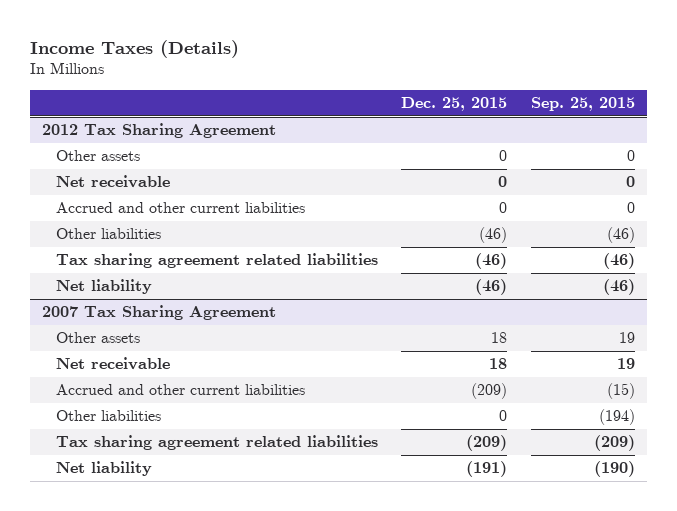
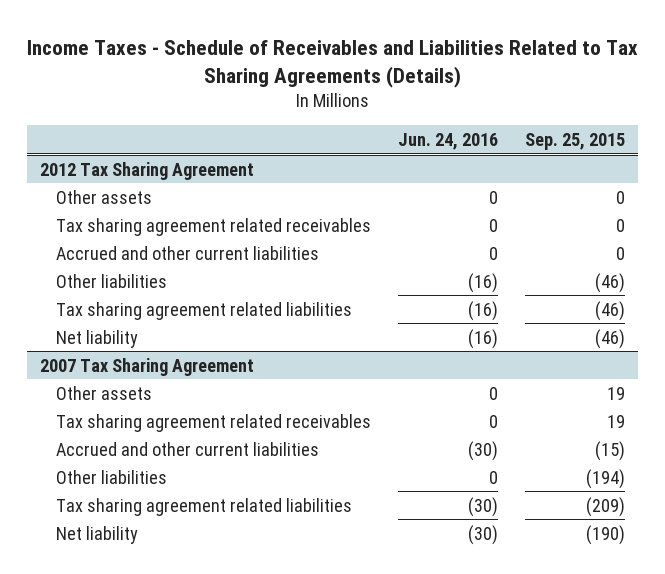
- Income Taxes (Details)
+ Income Taxes - Schedule of Receivables and Liabilities Related to Tax Sharing Agreements (Details)
- | Dec. 25, 2015 | Sep. 25, 2015
+ | Jun. 24, 2016 | Sep. 25, 2015
@ 2012 Tax Sharing Agreement
- Net receivable | 0 | 0
+ Tax sharing agreement related receivables | 0 | 0
@ 2007 Tax Sharing Agreement
- Net receivable | 18 | 19
+ Tax sharing agreement related receivables | 0 | 19

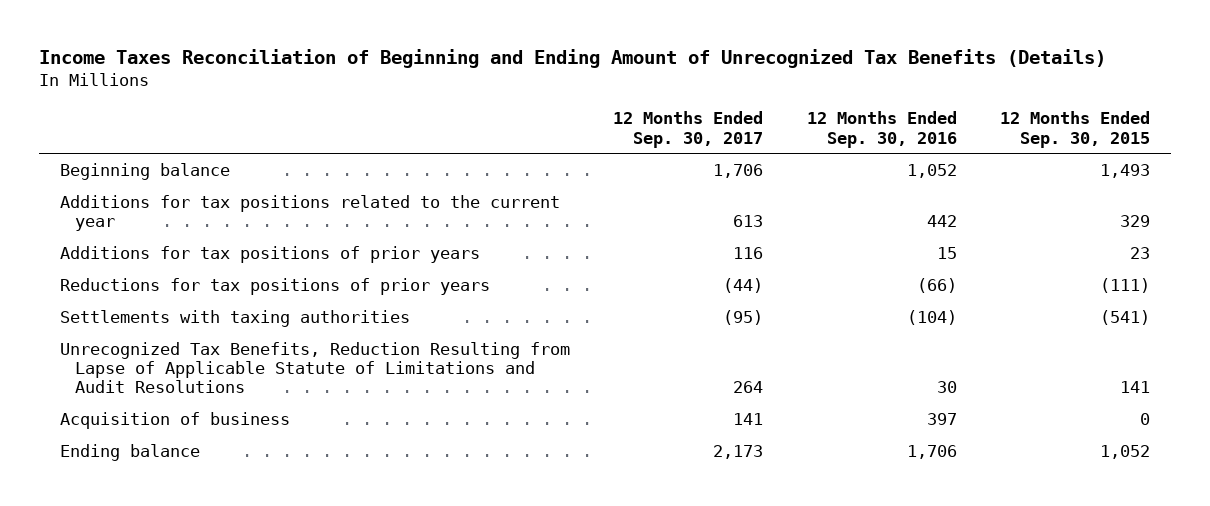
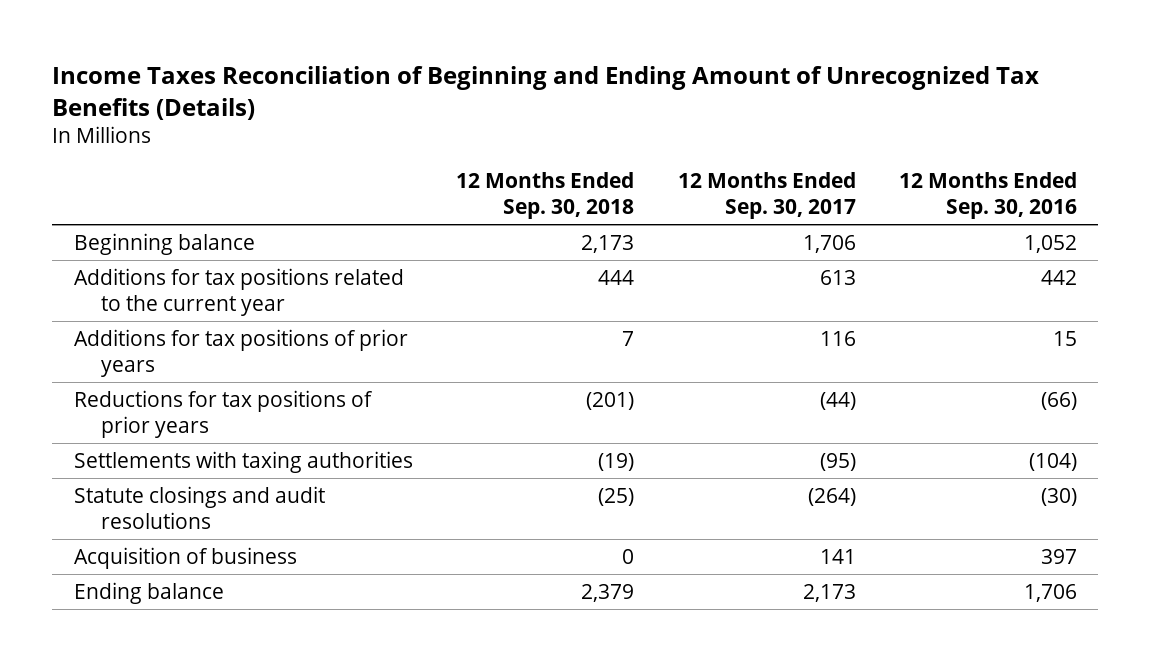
- | 12 Months Ended Sep. 30, 2017 | 12 Months Ended Sep. 30, 2016 | 12 Months Ended Sep. 30, 2015
+ | 12 Months Ended Sep. 30, 2018 | 12 Months Ended Sep. 30, 2017 | 12 Months Ended Sep. 30, 2016
- Unrecognized Tax Benefits, Reduction Resulting from Lapse of Applicable Statute of Limitations and Audit Resolutions | 264 | 30 | 141
+ Statute closings and audit resolutions | (25) | (264) | (30)

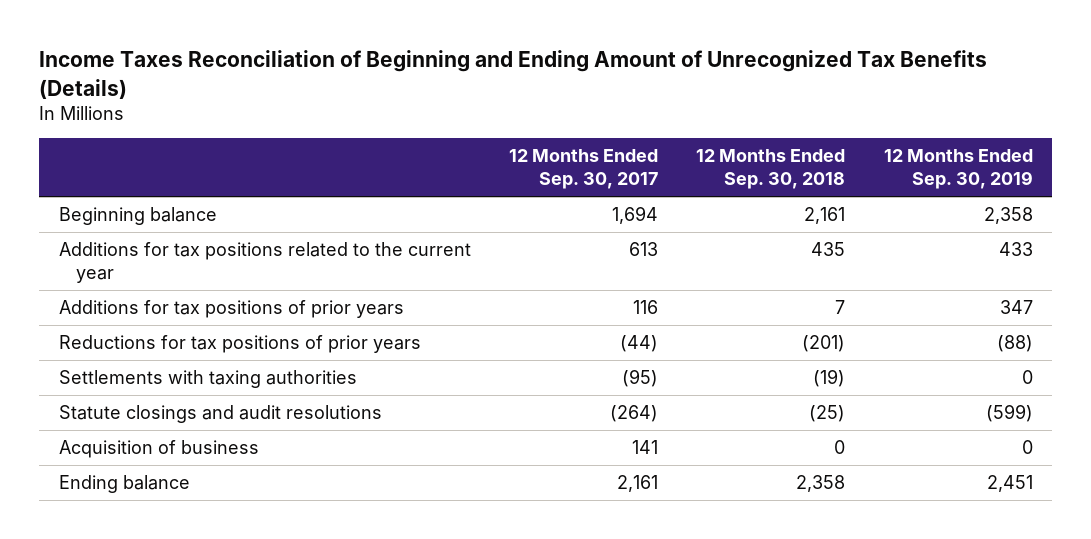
- | 12 Months Ended Sep. 30, 2018 | 12 Months Ended Sep. 30, 2017 | 12 Months Ended Sep. 30, 2016
+ | 12 Months Ended Sep. 30, 2017 | 12 Months Ended Sep. 30, 2018 | 12 Months Ended Sep. 30, 2019
- Beginning balance | 2,173 | 1,706 | 1,052
- Additions for tax positions related to the current year | 444 | 613 | 442
+ Beginning balance | 1,694 | 2,161 | 2,358
+ Additions for tax positions related to the current year | 613 | 435 | 433
- Ending balance | 2,379 | 2,173 | 1,706
+ Ending balance | 2,161 | 2,358 | 2,451

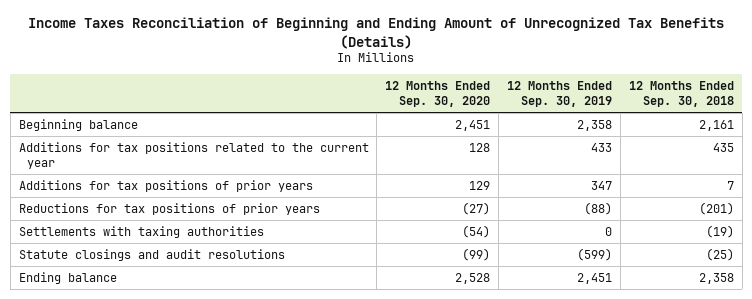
- | 12 Months Ended Sep. 30, 2017 | 12 Months Ended Sep. 30, 2018 | 12 Months Ended Sep. 30, 2019
+ | 12 Months Ended Sep. 30, 2020 | 12 Months Ended Sep. 30, 2019 | 12 Months Ended Sep. 30, 2018
- Acquisition of business | 141 | 0 | 0

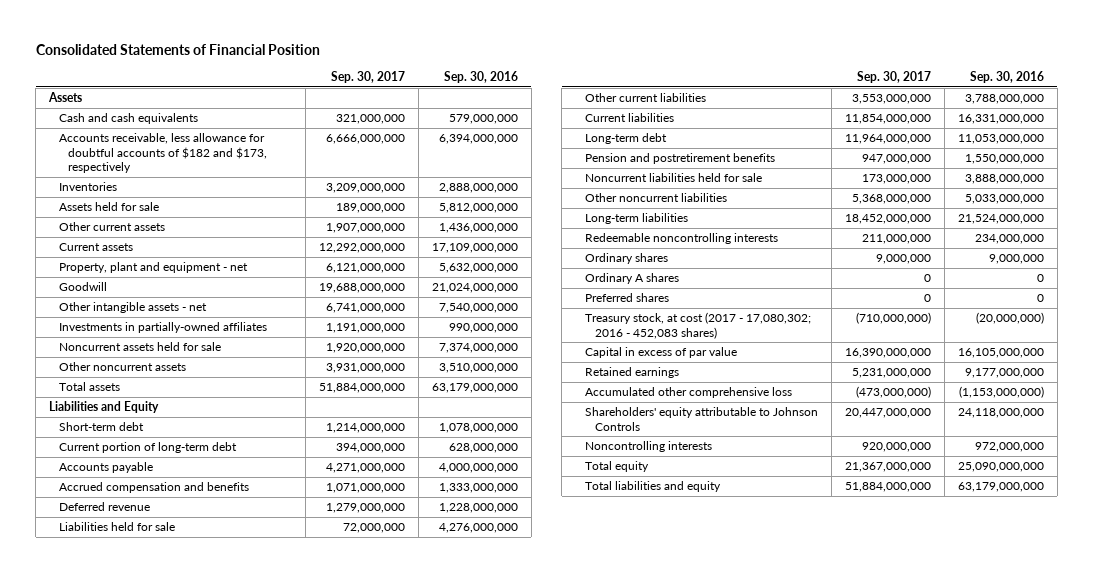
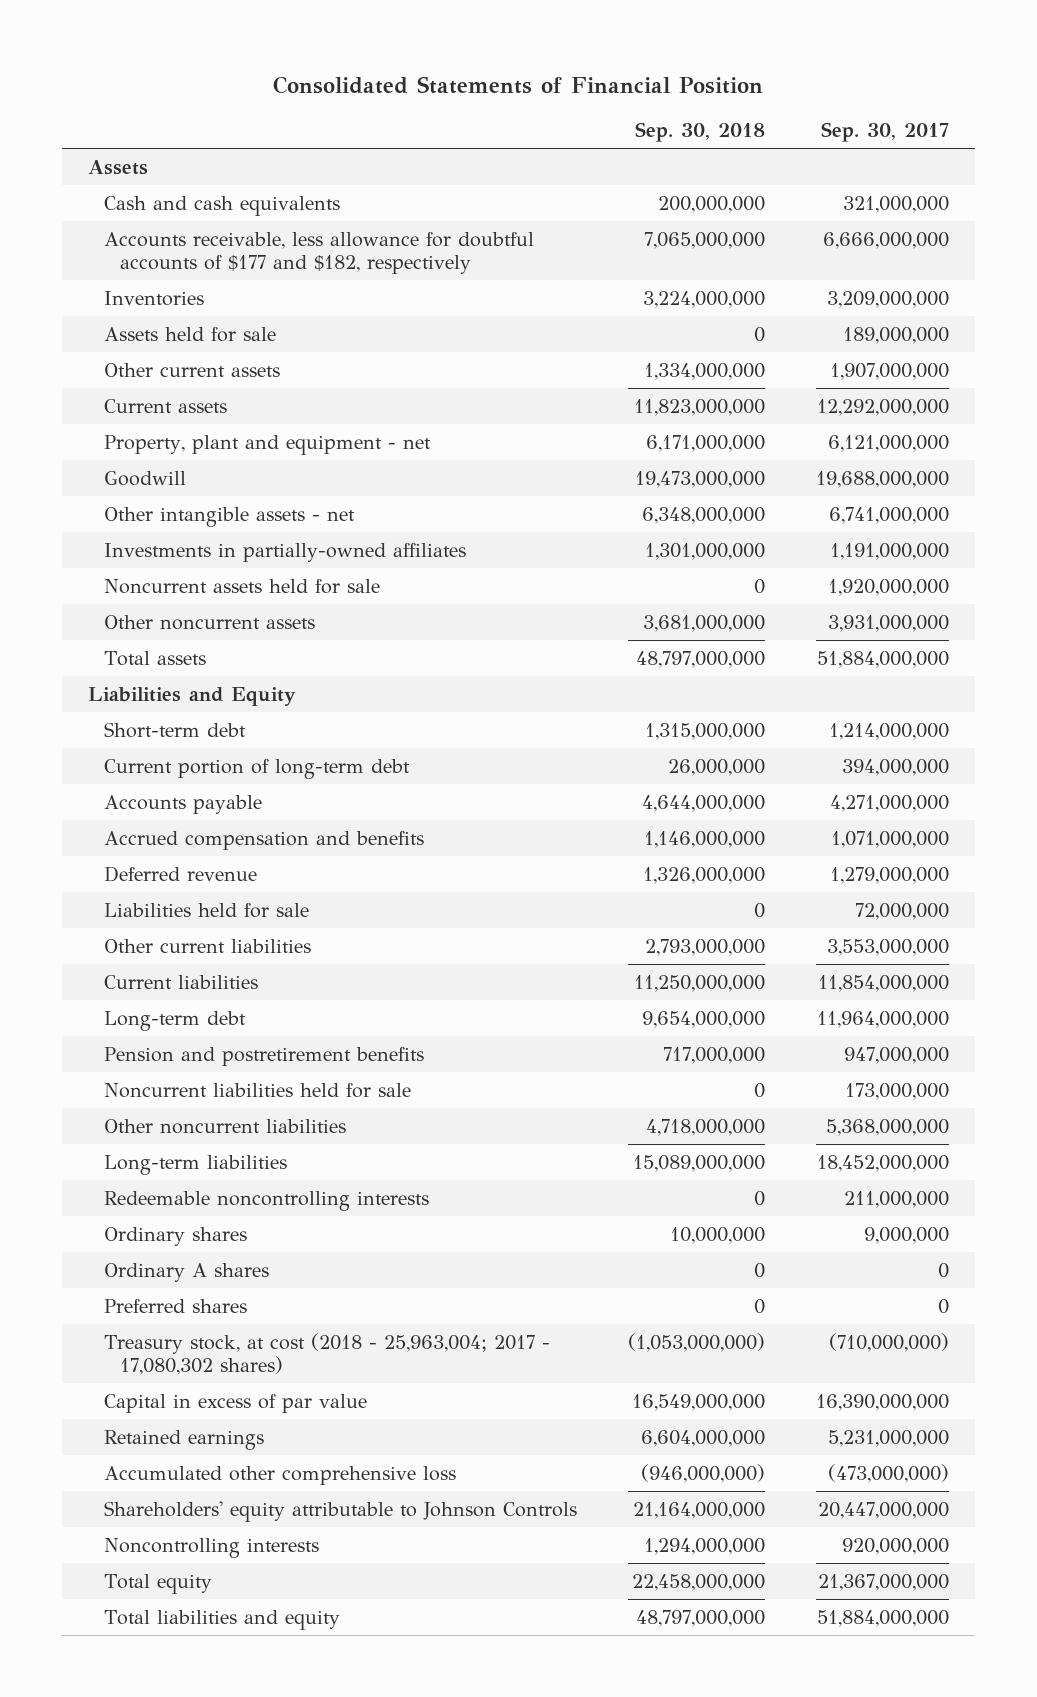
- | Sep. 30, 2017 | Sep. 30, 2016
+ | Sep. 30, 2018 | Sep. 30, 2017
- Accounts receivable, less allowance for doubtful accounts of $182 and $173, respectively | 6,666,000,000 | 6,394,000,000
+ Accounts receivable, less allowance for doubtful accounts of $177 and $182, respectively | 7,065,000,000 | 6,666,000,000
- Treasury stock, at cost (2017 - 17,080,302; 2016 - 452,083 shares) | (710,000,000) | (20,000,000)
+ Treasury stock, at cost (2018 - 25,963,004; 2017 - 17,080,302 shares) | (1,053,000,000) | (710,000,000)

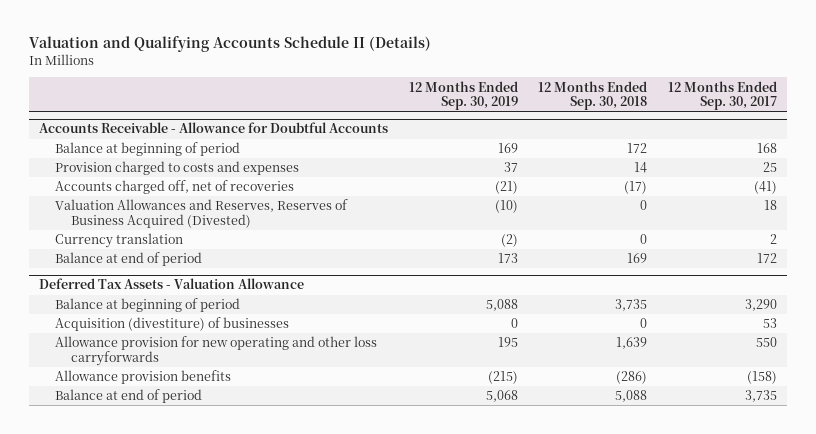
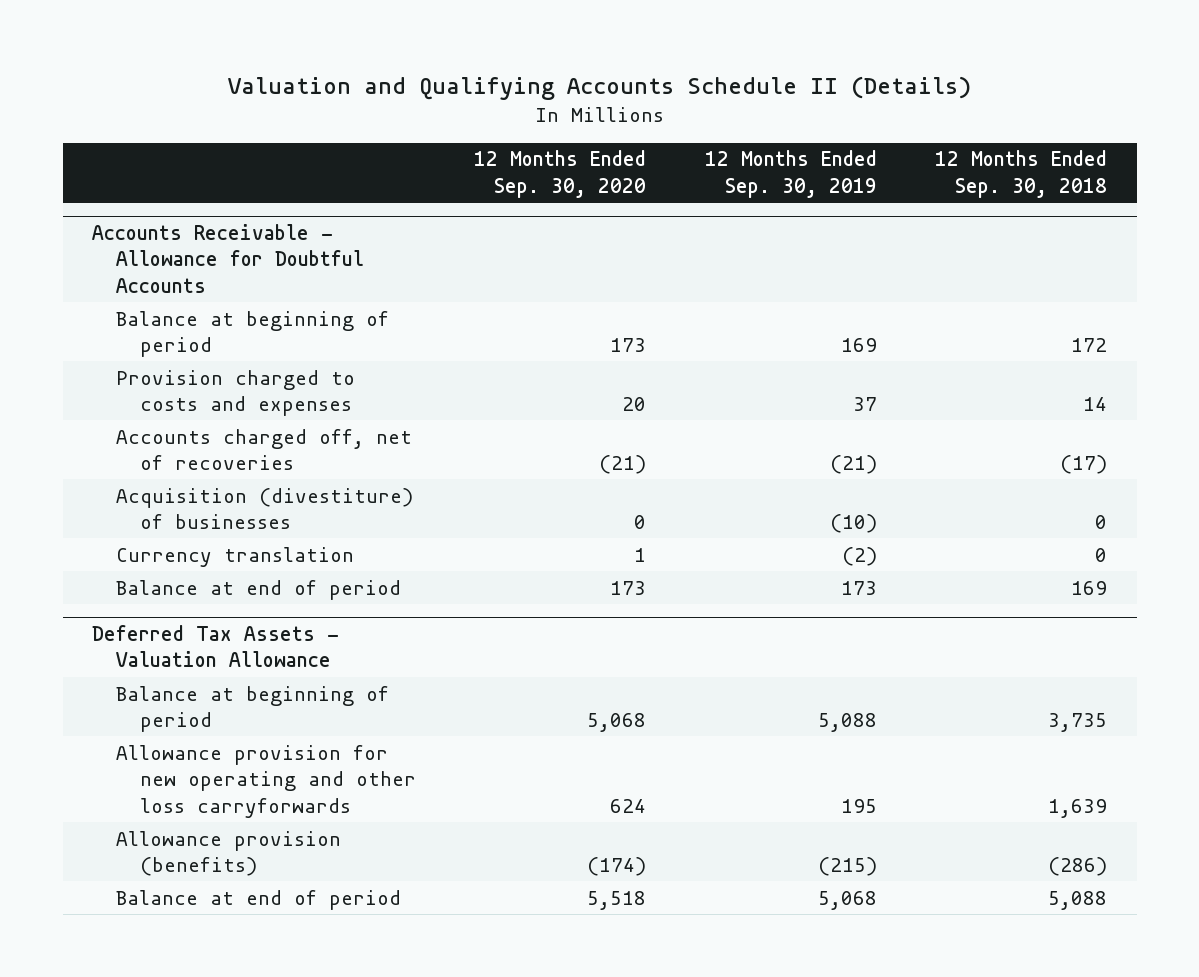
- | 12 Months Ended Sep. 30, 2019 | 12 Months Ended Sep. 30, 2018 | 12 Months Ended Sep. 30, 2017
+ | 12 Months Ended Sep. 30, 2020 | 12 Months Ended Sep. 30, 2019 | 12 Months Ended Sep. 30, 2018
@ Accounts Receivable - Allowance for Doubtful Accounts
- Valuation Allowances and Reserves, Reserves of Business Acquired (Divested) | (10) | 0 | 18
+ Acquisition (divestiture) of businesses | 0 | (10) | 0
@ Deferred Tax Assets - Valuation Allowance
- Acquisition (divestiture) of businesses | 0 | 0 | 53
- Allowance provision benefits | (215) | (286) | (158)
+ Allowance provision (benefits) | (174) | (215) | (286)

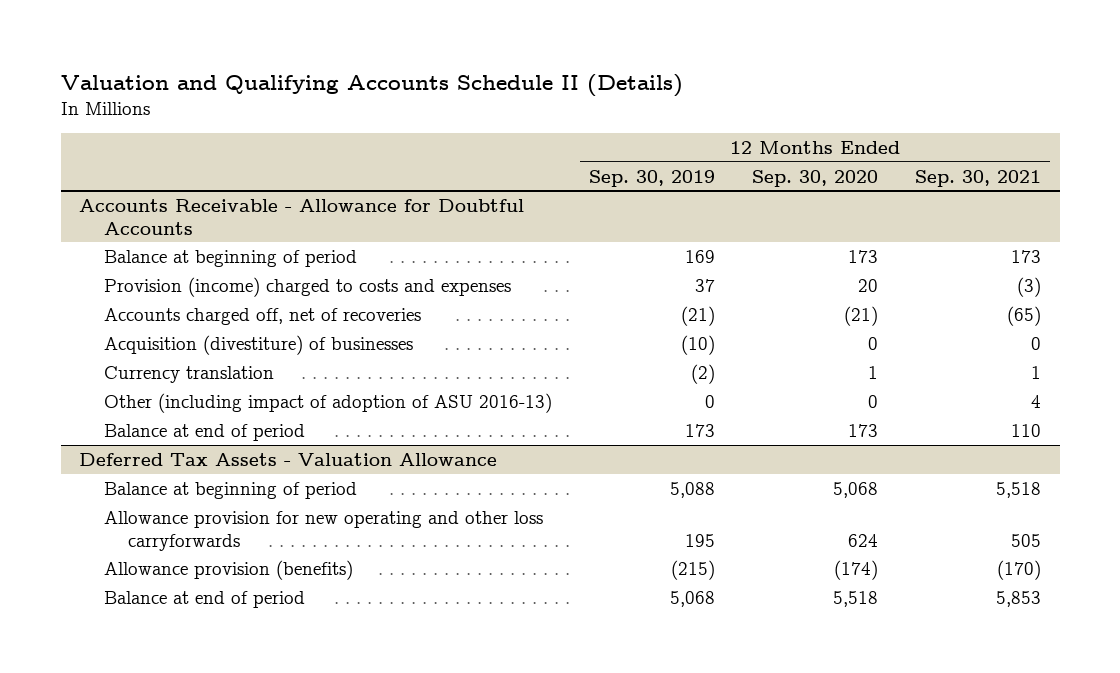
- | 12 Months Ended Sep. 30, 2020 | 12 Months Ended Sep. 30, 2019 | 12 Months Ended Sep. 30, 2018
+ | 12 Months Ended Sep. 30, 2019 | 12 Months Ended Sep. 30, 2020 | 12 Months Ended Sep. 30, 2021
@ Accounts Receivable - Allowance for Doubtful Accounts
- Provision charged to costs and expenses | 20 | 37 | 14
+ Provision (income) charged to costs and expenses | 37 | 20 | (3)
+ Other (including impact of adoption of ASU 2016-13) | 0 | 0 | 4

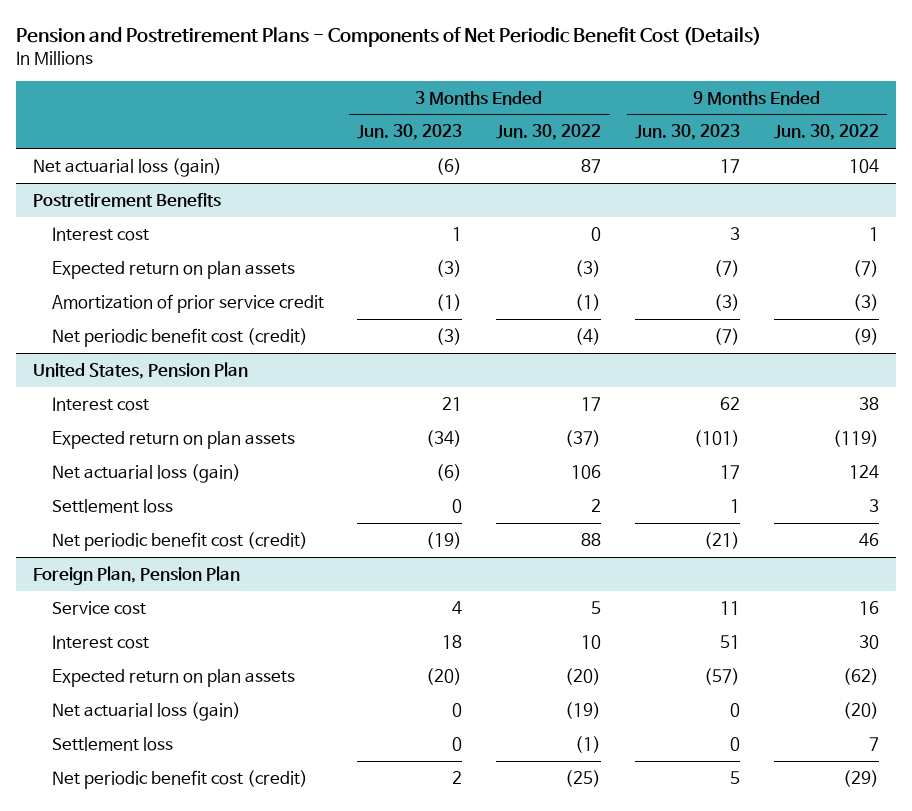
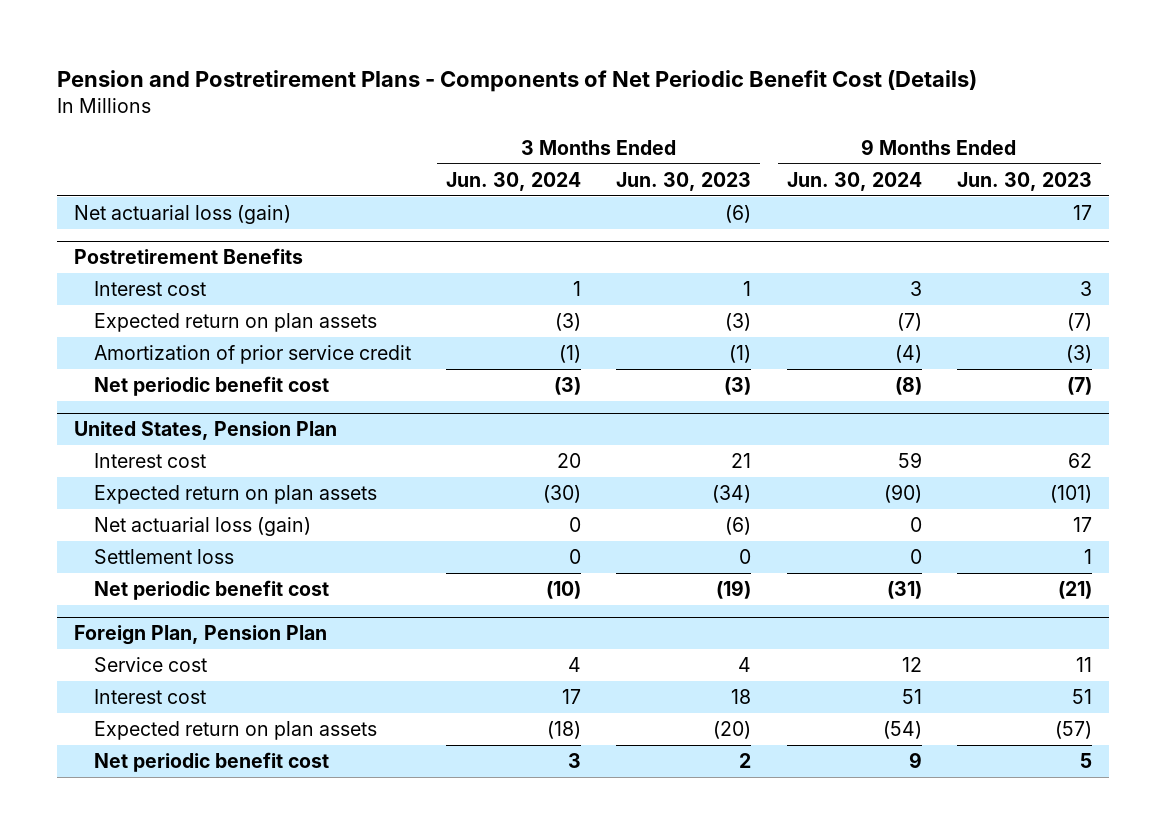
- | 3 Months Ended Jun. 30, 2023 | 3 Months Ended Jun. 30, 2022 | 9 Months Ended Jun. 30, 2023 | 9 Months Ended Jun. 30, 2022
+ | 3 Months Ended Jun. 30, 2024 | 3 Months Ended Jun. 30, 2023 | 9 Months Ended Jun. 30, 2024 | 9 Months Ended Jun. 30, 2023
@ Postretirement Benefits
- Net periodic benefit cost (credit) | (3) | (4) | (7) | (9)
+ Net periodic benefit cost | (3) | (3) | (8) | (7)
@ United States, Pension Plan
- Net periodic benefit cost (credit) | (19) | 88 | (21) | 46
+ Net periodic benefit cost | (10) | (19) | (31) | (21)
@ Foreign Plan, Pension Plan
- Net actuarial loss (gain) | 0 | (19) | 0 | (20)
- Settlement loss | 0 | (1) | 0 | 7
- Net periodic benefit cost (credit) | 2 | (25) | 5 | (29)
+ Net periodic benefit cost | 3 | 2 | 9 | 5

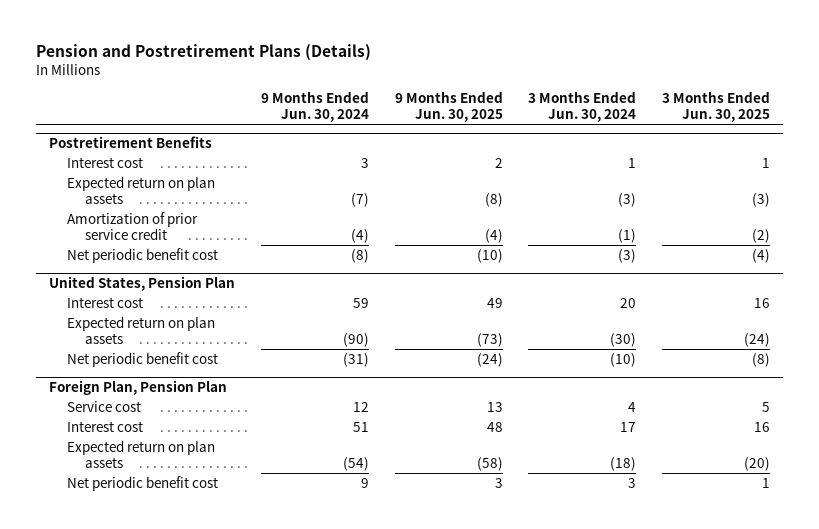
- Pension and Postretirement Plans - Components of Net Periodic Benefit Cost (Details)
+ Pension and Postretirement Plans (Details)
- | 3 Months Ended Jun. 30, 2024 | 3 Months Ended Jun. 30, 2023 | 9 Months Ended Jun. 30, 2024 | 9 Months Ended Jun. 30, 2023
+ | 9 Months Ended Jun. 30, 2024 | 9 Months Ended Jun. 30, 2025 | 3 Months Ended Jun. 30, 2024 | 3 Months Ended Jun. 30, 2025
- Net actuarial loss (gain) | | (6) | | 17
@ United States, Pension Plan
- Net actuarial loss (gain) | 0 | (6) | 0 | 17
- Settlement loss | 0 | 0 | 0 | 1

